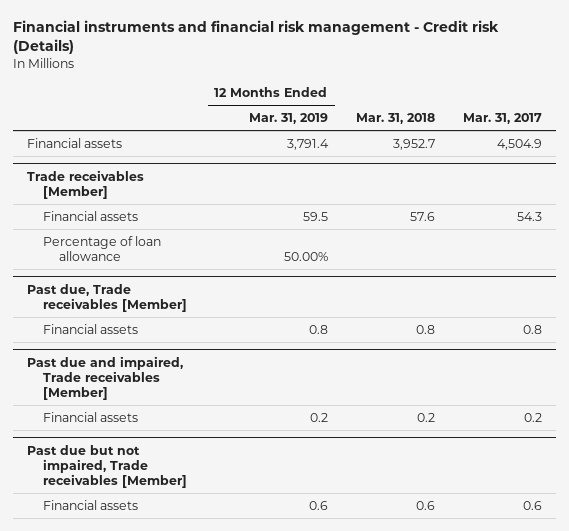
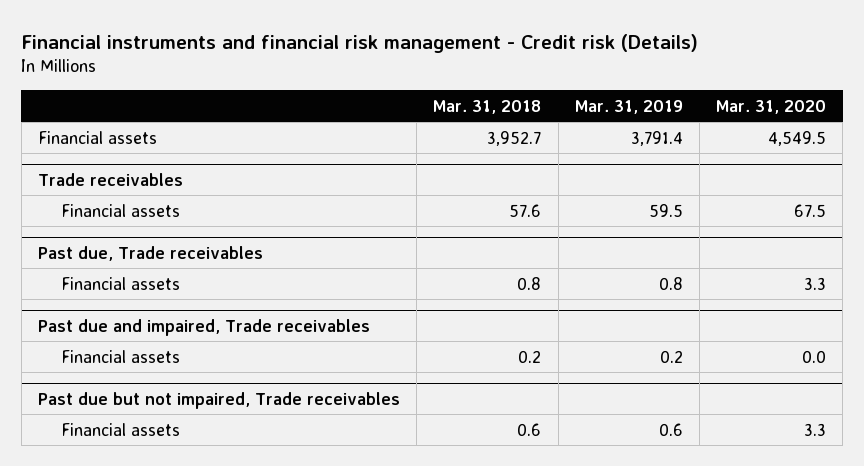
- | 12 Months Ended Mar. 31, 2019 | Mar. 31, 2018 | Mar. 31, 2017
+ | Mar. 31, 2018 | Mar. 31, 2019 | Mar. 31, 2020
- Trade receivables [Member]
+ Trade receivables
- Percentage of loan allowance | 50.00% | |
- Past due, Trade receivables [Member]
+ Past due, Trade receivables
- Past due and impaired, Trade receivables [Member]
+ Past due and impaired, Trade receivables
- Past due but not impaired, Trade receivables [Member]
+ Past due but not impaired, Trade receivables

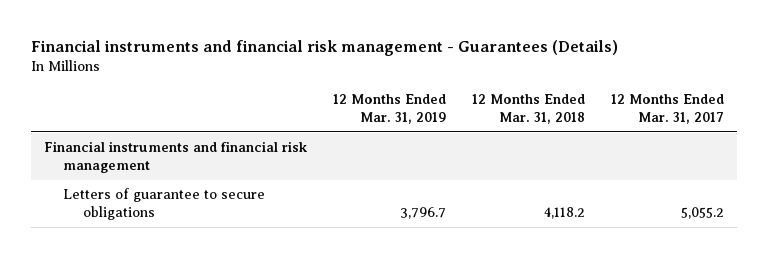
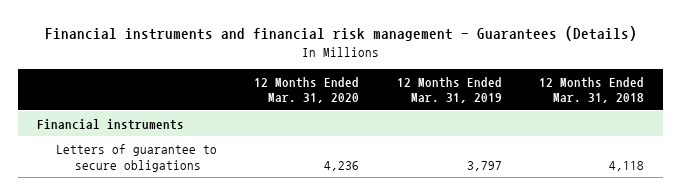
- | 12 Months Ended Mar. 31, 2019 | 12 Months Ended Mar. 31, 2018 | 12 Months Ended Mar. 31, 2017
+ | 12 Months Ended Mar. 31, 2020 | 12 Months Ended Mar. 31, 2019 | 12 Months Ended Mar. 31, 2018
- Financial instruments and financial risk management
- Letters of guarantee to secure obligations | 3,796.7 | 4,118.2 | 5,055.2
+ Financial instruments
+ Letters of guarantee to secure obligations | 4,236 | 3,797 | 4,118

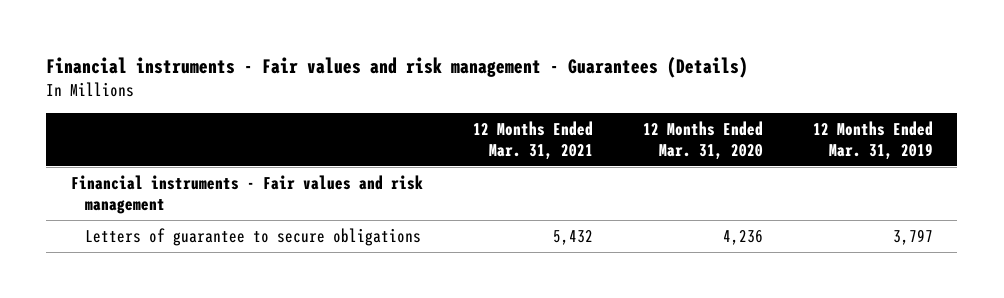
- Financial instruments and financial risk management - Guarantees (Details)
+ Financial instruments - Fair values and risk management - Guarantees (Details)
- | 12 Months Ended Mar. 31, 2020 | 12 Months Ended Mar. 31, 2019 | 12 Months Ended Mar. 31, 2018
+ | 12 Months Ended Mar. 31, 2021 | 12 Months Ended Mar. 31, 2020 | 12 Months Ended Mar. 31, 2019
- Financial instruments
+ Financial instruments - Fair values and risk management

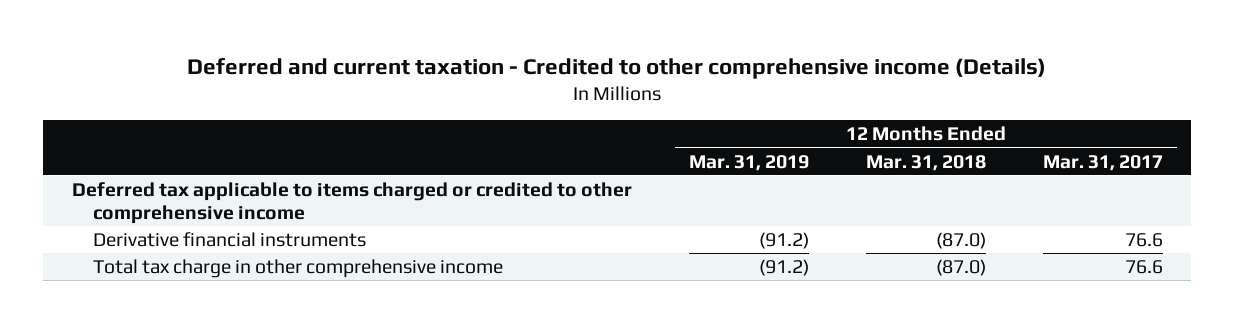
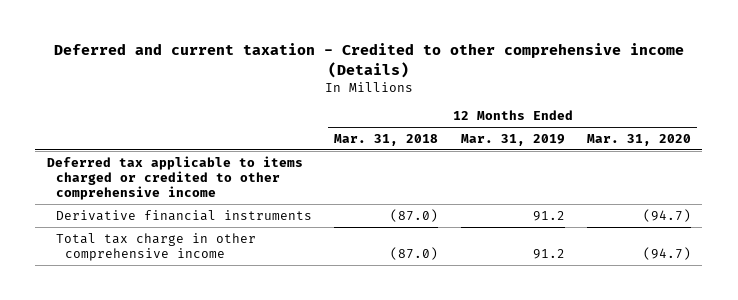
- | 12 Months Ended Mar. 31, 2019 | 12 Months Ended Mar. 31, 2018 | 12 Months Ended Mar. 31, 2017
+ | 12 Months Ended Mar. 31, 2018 | 12 Months Ended Mar. 31, 2019 | 12 Months Ended Mar. 31, 2020
- Derivative financial instruments | (91.2) | (87.0) | 76.6
- Total tax charge in other comprehensive income | (91.2) | (87.0) | 76.6
+ Derivative financial instruments | (87.0) | 91.2 | (94.7)
+ Total tax charge in other comprehensive income | (87.0) | 91.2 | (94.7)

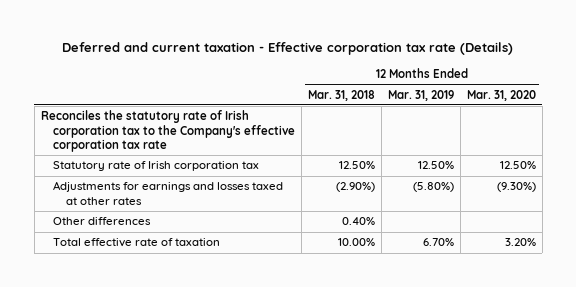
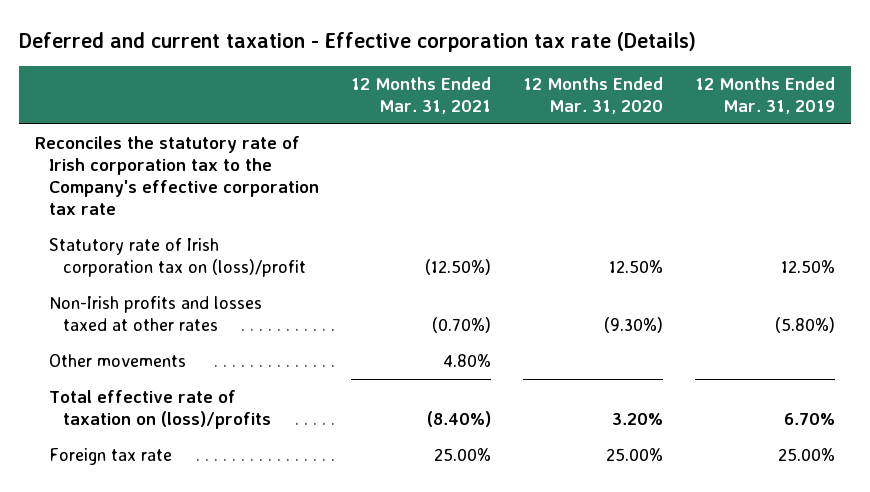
- | 12 Months Ended Mar. 31, 2018 | 12 Months Ended Mar. 31, 2019 | 12 Months Ended Mar. 31, 2020
+ | 12 Months Ended Mar. 31, 2021 | 12 Months Ended Mar. 31, 2020 | 12 Months Ended Mar. 31, 2019
- Statutory rate of Irish corporation tax | 12.50% | 12.50% | 12.50%
- Adjustments for earnings and losses taxed at other rates | (2.90%) | (5.80%) | (9.30%)
- Other differences | 0.40% | |
- Total effective rate of taxation | 10.00% | 6.70% | 3.20%
+ Statutory rate of Irish corporation tax on (loss)/profit | (12.50%) | 12.50% | 12.50%
+ Non-Irish profits and losses taxed at other rates | (0.70%) | (9.30%) | (5.80%)
+ Other movements | 4.80% | |
+ Total effective rate of taxation on (loss)/profits | (8.40%) | 3.20% | 6.70%
+ Foreign tax rate | 25.00% | 25.00% | 25.00%

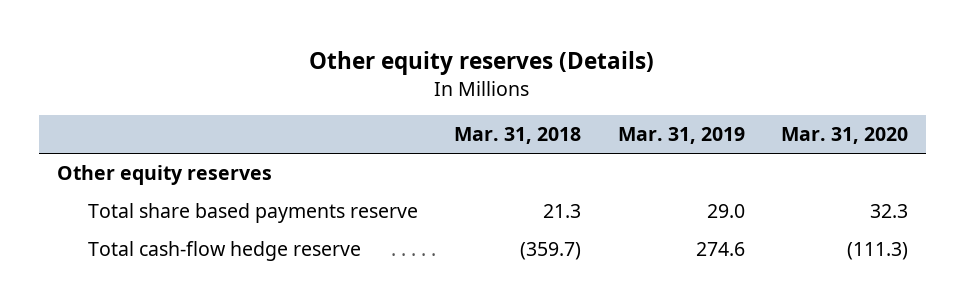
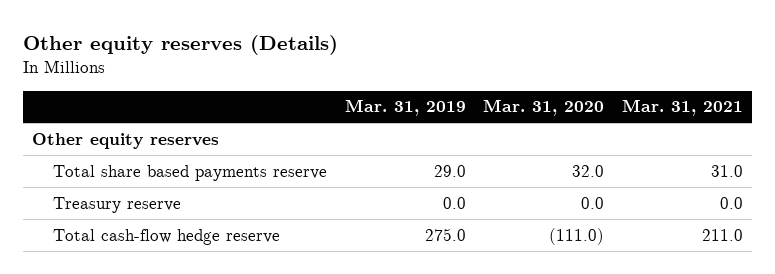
- | Mar. 31, 2018 | Mar. 31, 2019 | Mar. 31, 2020
+ | Mar. 31, 2019 | Mar. 31, 2020 | Mar. 31, 2021
- Total share based payments reserve | 21.3 | 29.0 | 32.3
- Total cash-flow hedge reserve | (359.7) | 274.6 | (111.3)
+ Total share based payments reserve | 29.0 | 32.0 | 31.0
+ Treasury reserve | 0.0 | 0.0 | 0.0
+ Total cash-flow hedge reserve | 275.0 | (111.0) | 211.0

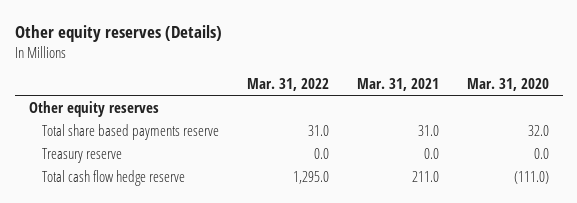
- | Mar. 31, 2019 | Mar. 31, 2020 | Mar. 31, 2021
+ | Mar. 31, 2022 | Mar. 31, 2021 | Mar. 31, 2020
- Total cash-flow hedge reserve | 275.0 | (111.0) | 211.0
+ Total cash flow hedge reserve | 1,295.0 | 211.0 | (111.0)

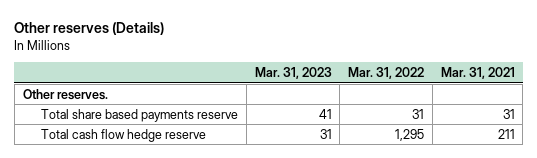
- Other equity reserves (Details)
+ Other reserves (Details)
- | Mar. 31, 2022 | Mar. 31, 2021 | Mar. 31, 2020
+ | Mar. 31, 2023 | Mar. 31, 2022 | Mar. 31, 2021
- Other equity reserves
- Total share based payments reserve | 31.0 | 31.0 | 32.0
- Treasury reserve | 0.0 | 0.0 | 0.0
- Total cash flow hedge reserve | 1,295.0 | 211.0 | (111.0)
+ Other reserves.
+ Total share based payments reserve | 41 | 31 | 31
+ Total cash flow hedge reserve | 31 | 1,295 | 211

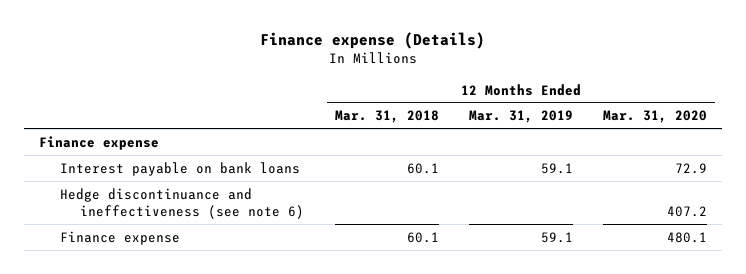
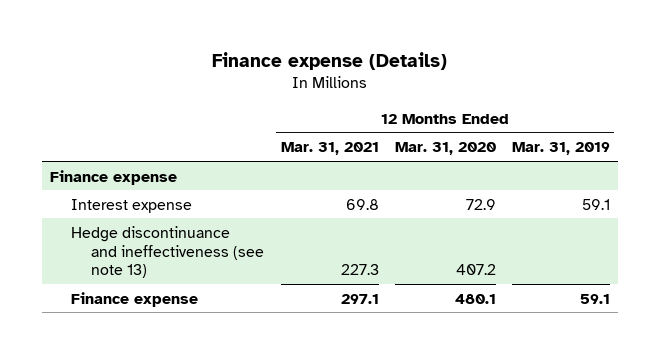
- | 12 Months Ended Mar. 31, 2018 | 12 Months Ended Mar. 31, 2019 | 12 Months Ended Mar. 31, 2020
+ | 12 Months Ended Mar. 31, 2021 | 12 Months Ended Mar. 31, 2020 | 12 Months Ended Mar. 31, 2019
- Interest payable on bank loans | 60.1 | 59.1 | 72.9
- Hedge discontinuance and ineffectiveness (see note 6) | | | 407.2
+ Interest expense | 69.8 | 72.9 | 59.1
+ Hedge discontinuance and ineffectiveness (see note 13) | 227.3 | 407.2 |

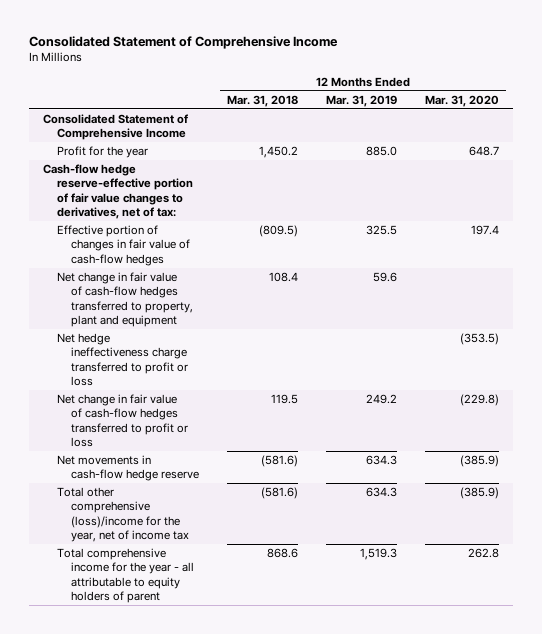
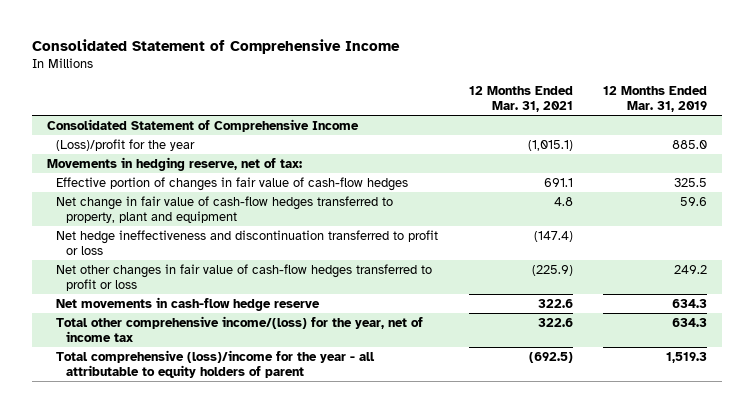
- | 12 Months Ended Mar. 31, 2018 | 12 Months Ended Mar. 31, 2019 | 12 Months Ended Mar. 31, 2020
+ | 12 Months Ended Mar. 31, 2021 | 12 Months Ended Mar. 31, 2019
- Profit for the year | 1,450.2 | 885.0 | 648.7
- Cash-flow hedge reserve-effective portion of fair value changes to derivatives, net of tax:
+ (Loss)/profit for the year | (1,015.1) | 885.0
+ Movements in hedging reserve, net of tax:
- Net hedge ineffectiveness charge transferred to profit or loss | | | (353.5)
- Net change in fair value of cash-flow hedges transferred to profit or loss | 119.5 | 249.2 | (229.8)
+ Net hedge ineffectiveness and discontinuation transferred to profit or loss | (147.4) |
+ Net other changes in fair value of cash-flow hedges transferred to profit or loss | (225.9) | 249.2
- Total other comprehensive (loss)/income for the year, net of income tax | (581.6) | 634.3 | (385.9)
- Total comprehensive income for the year - all attributable to equity holders of parent | 868.6 | 1,519.3 | 262.8
+ Total other comprehensive income/(loss) for the year, net of income tax | 322.6 | 634.3
+ Total comprehensive (loss)/income for the year - all attributable to equity holders of parent | (692.5) | 1,519.3

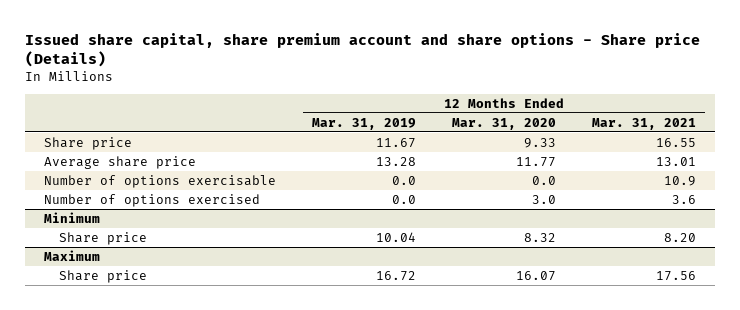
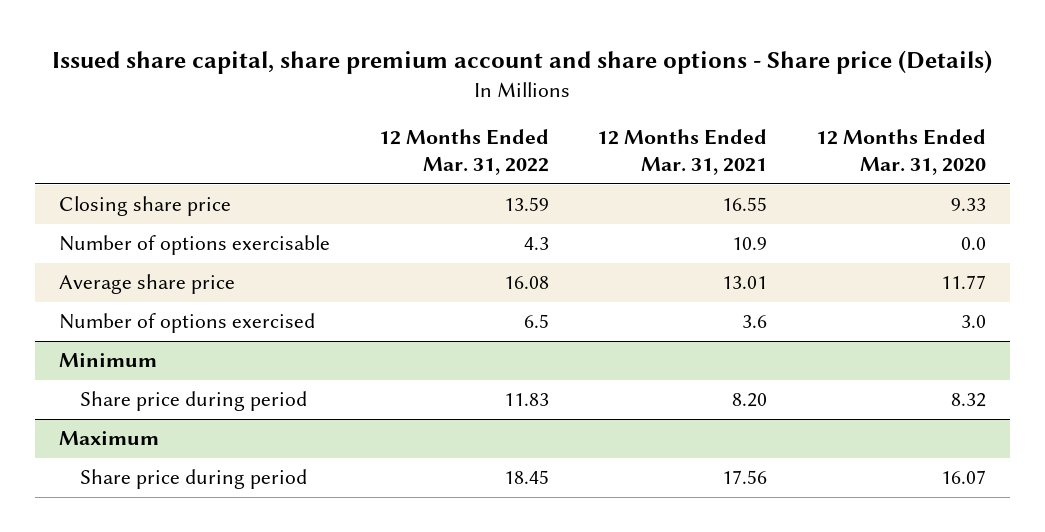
- | 12 Months Ended Mar. 31, 2019 | 12 Months Ended Mar. 31, 2020 | 12 Months Ended Mar. 31, 2021
+ | 12 Months Ended Mar. 31, 2022 | 12 Months Ended Mar. 31, 2021 | 12 Months Ended Mar. 31, 2020
- Share price | 11.67 | 9.33 | 16.55
+ Closing share price | 13.59 | 16.55 | 9.33
moved down: Average share price | 16.08 | 13.01 | 11.77
@ Minimum
- Share price | 10.04 | 8.32 | 8.20
+ Share price during period | 11.83 | 8.20 | 8.32
@ Maximum
- Share price | 16.72 | 16.07 | 17.56
+ Share price during period | 18.45 | 17.56 | 16.07

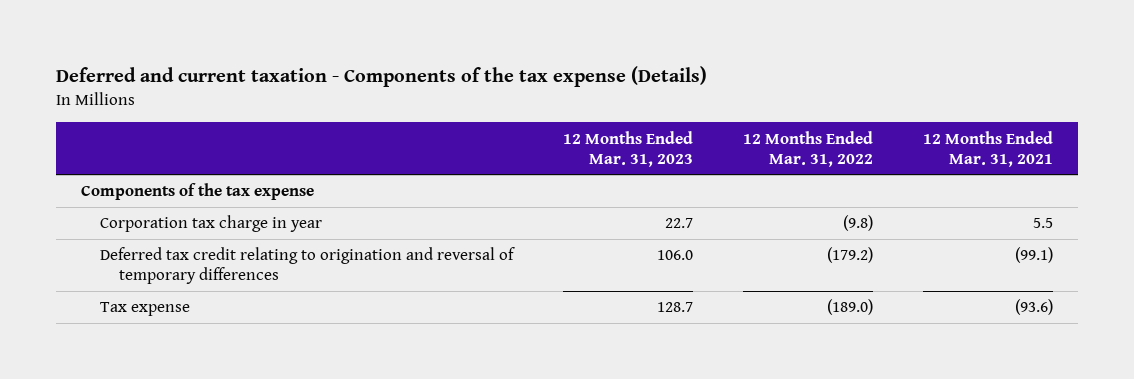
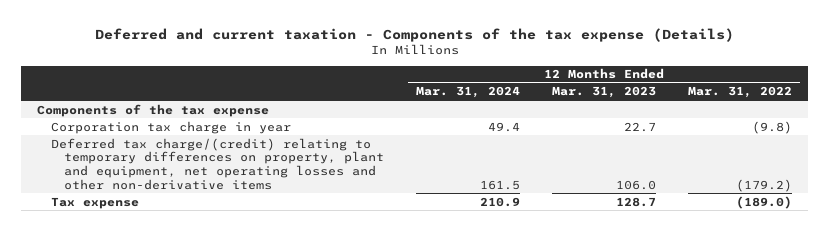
- | 12 Months Ended Mar. 31, 2023 | 12 Months Ended Mar. 31, 2022 | 12 Months Ended Mar. 31, 2021
+ | 12 Months Ended Mar. 31, 2024 | 12 Months Ended Mar. 31, 2023 | 12 Months Ended Mar. 31, 2022
- Deferred tax credit relating to origination and reversal of temporary differences | 106.0 | (179.2) | (99.1)
+ Deferred tax charge/(credit) relating to temporary differences on property, plant and equipment, net operating losses and other non-derivative items | 161.5 | 106.0 | (179.2)

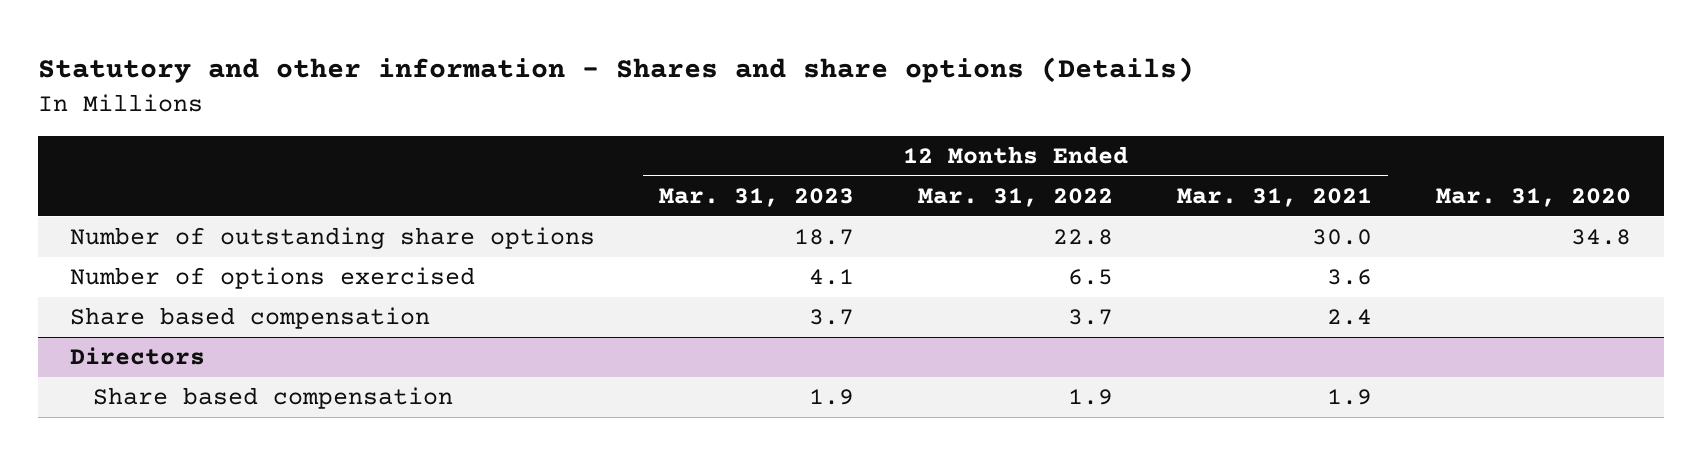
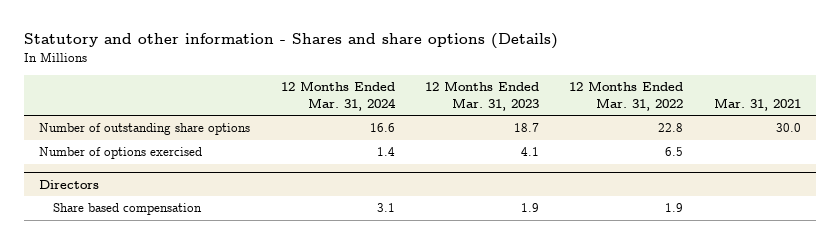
- | 12 Months Ended Mar. 31, 2023 | 12 Months Ended Mar. 31, 2022 | 12 Months Ended Mar. 31, 2021 | Mar. 31, 2020
+ | 12 Months Ended Mar. 31, 2024 | 12 Months Ended Mar. 31, 2023 | 12 Months Ended Mar. 31, 2022 | Mar. 31, 2021
- Share based compensation | 3.7 | 3.7 | 2.4 |

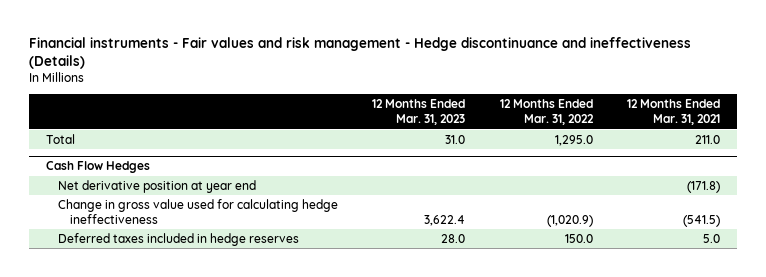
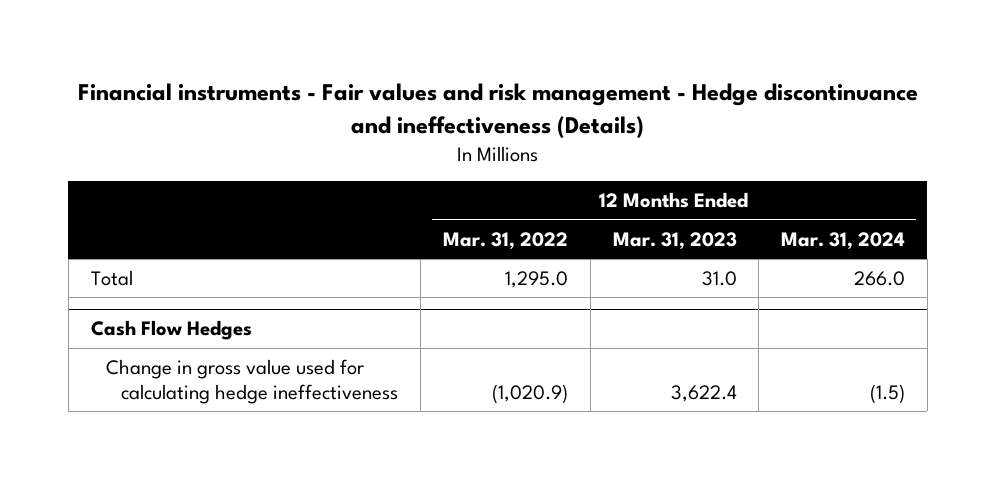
- | 12 Months Ended Mar. 31, 2023 | 12 Months Ended Mar. 31, 2022 | 12 Months Ended Mar. 31, 2021
+ | 12 Months Ended Mar. 31, 2022 | 12 Months Ended Mar. 31, 2023 | 12 Months Ended Mar. 31, 2024
@ Cash Flow Hedges
- Net derivative position at year end | | | (171.8)
- Deferred taxes included in hedge reserves | 28.0 | 150.0 | 5.0

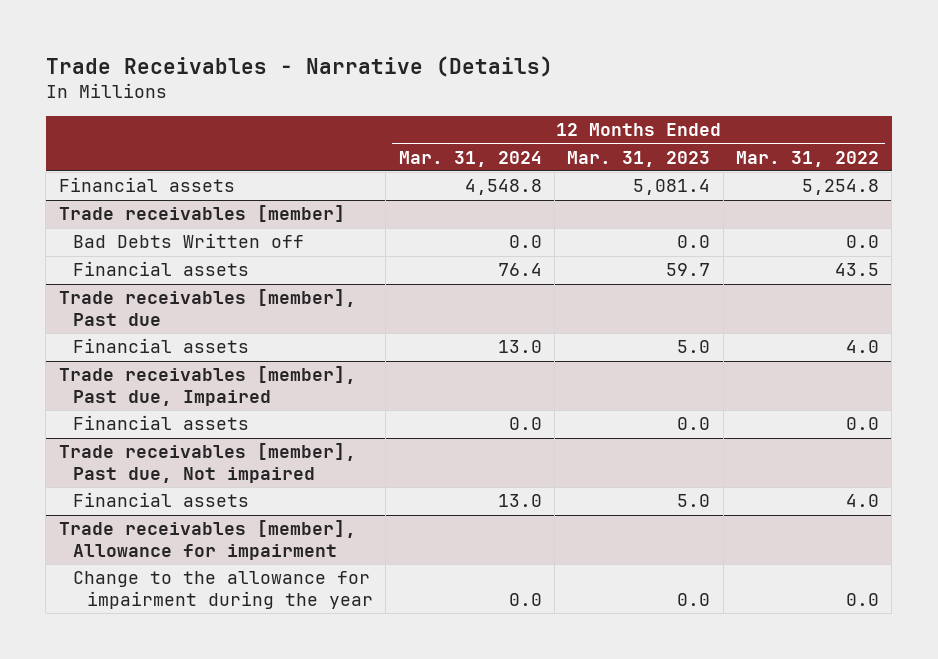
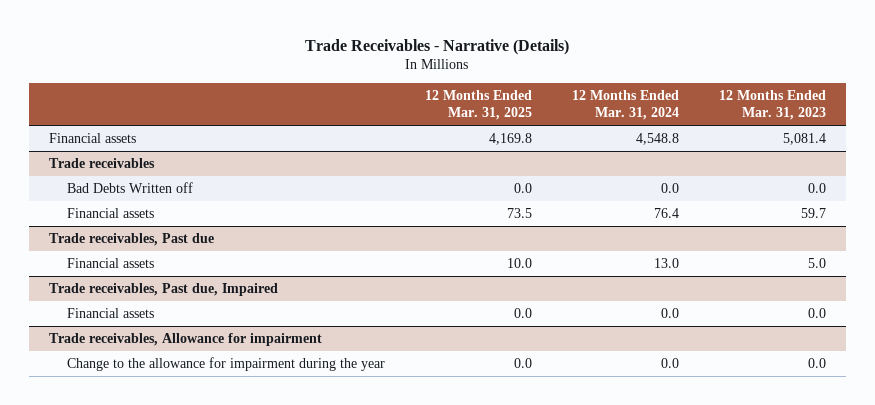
- | 12 Months Ended Mar. 31, 2024 | 12 Months Ended Mar. 31, 2023 | 12 Months Ended Mar. 31, 2022
+ | 12 Months Ended Mar. 31, 2025 | 12 Months Ended Mar. 31, 2024 | 12 Months Ended Mar. 31, 2023
- Trade receivables [member]
+ Trade receivables
- Trade receivables [member], Past due
+ Trade receivables, Past due
- Trade receivables [member], Past due, Impaired
+ Trade receivables, Past due, Impaired
- Trade receivables [member], Past due, Not impaired
- Financial assets | 13.0 | 5.0 | 4.0
- Trade receivables [member], Allowance for impairment
+ Trade receivables, Allowance for impairment

